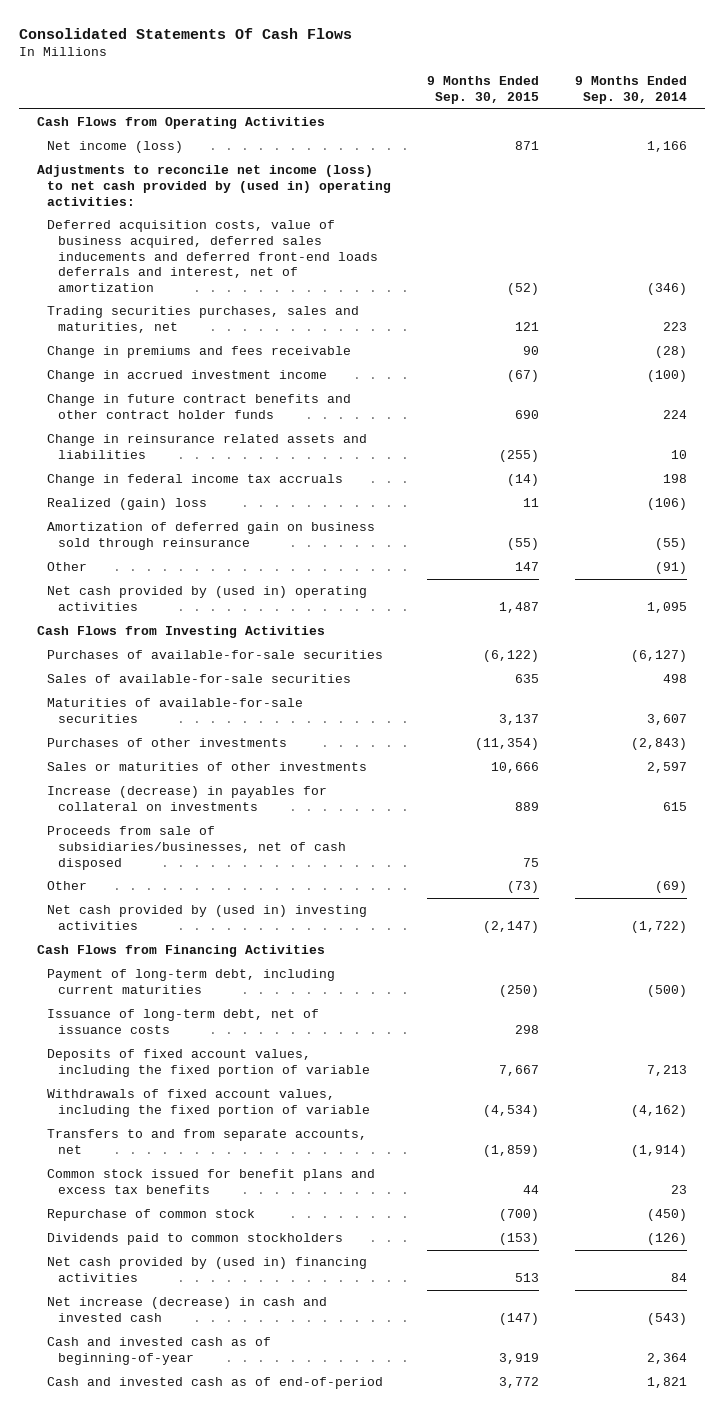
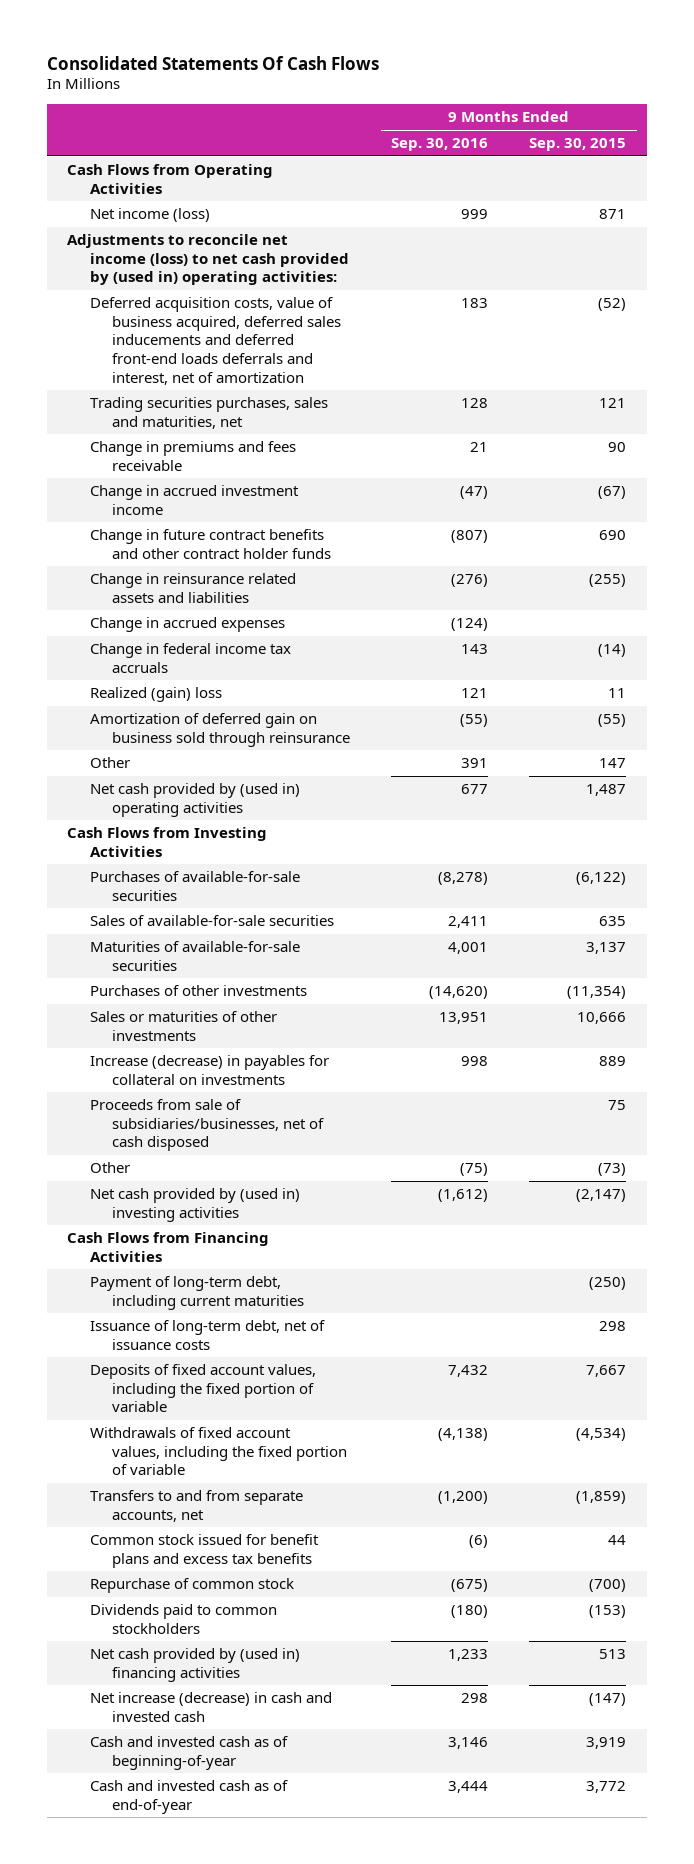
- | 9 Months Ended Sep. 30, 2015 | 9 Months Ended Sep. 30, 2014
+ | 9 Months Ended Sep. 30, 2016 | 9 Months Ended Sep. 30, 2015
+ Change in accrued expenses | (124) |
- Cash and invested cash as of end-of-period | 3,772 | 1,821
+ Cash and invested cash as of end-of-year | 3,444 | 3,772

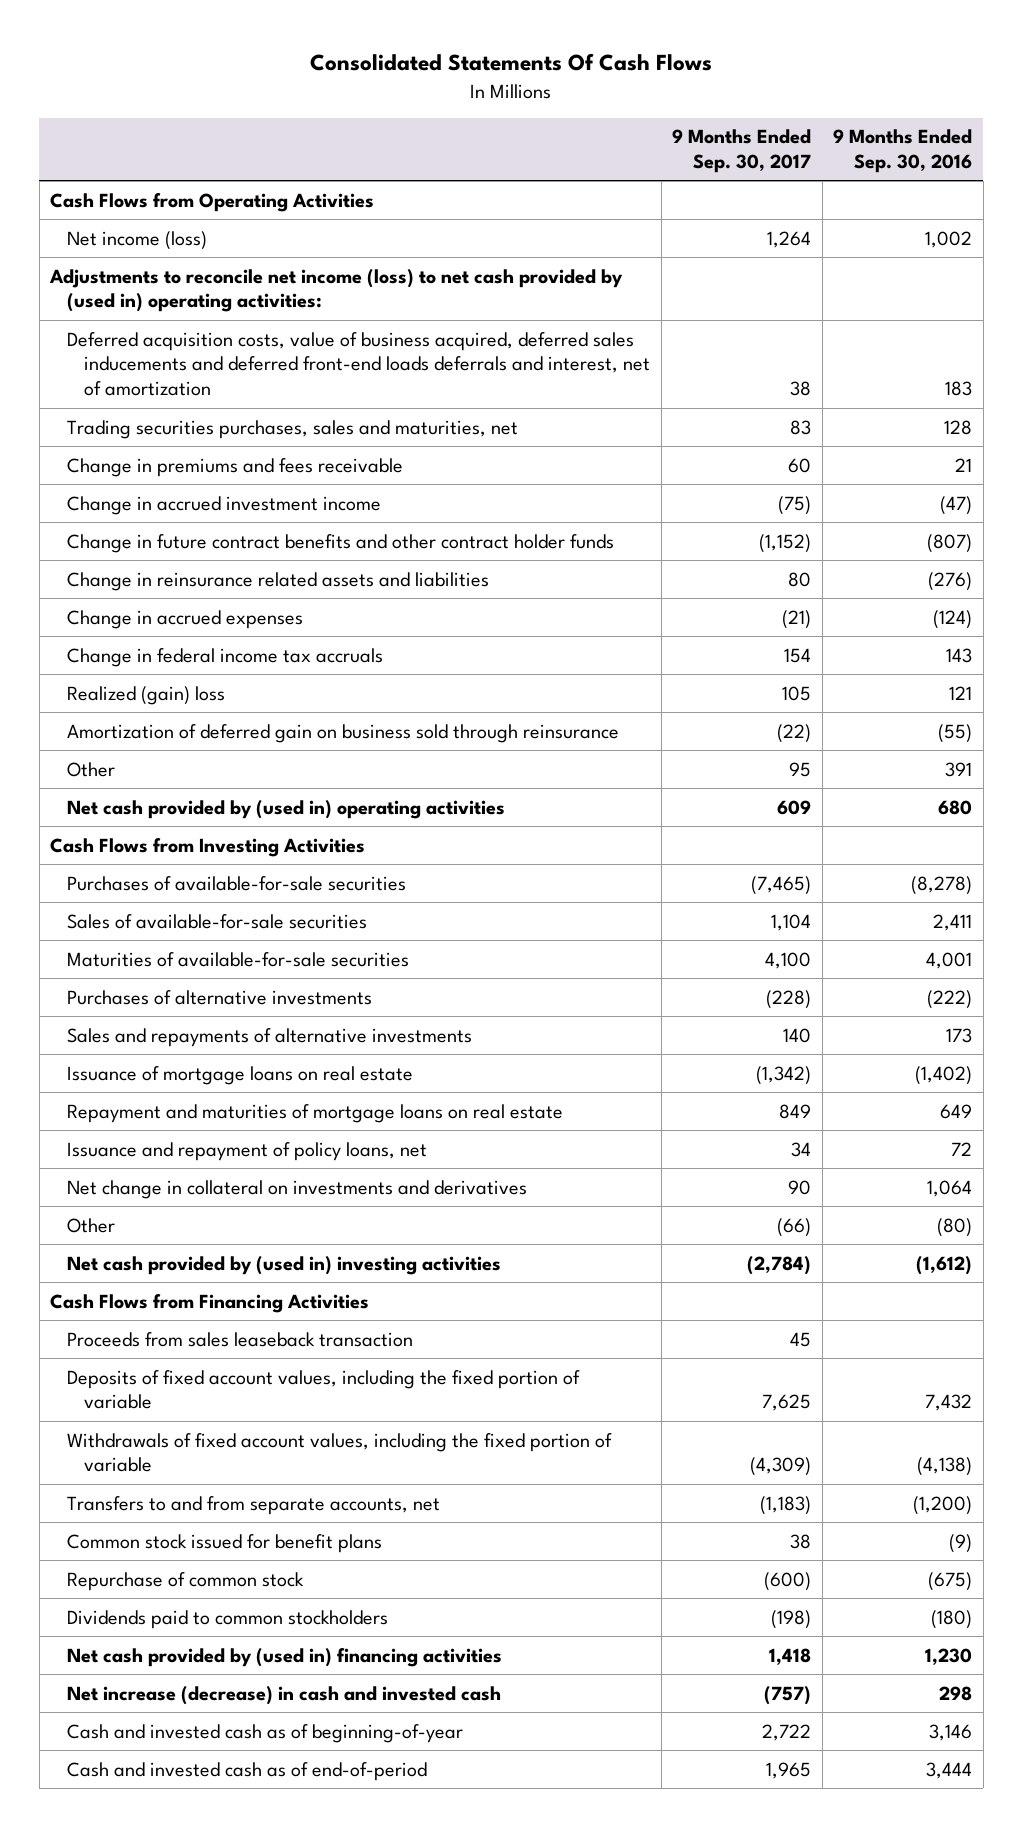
- | 9 Months Ended Sep. 30, 2016 | 9 Months Ended Sep. 30, 2015
+ | 9 Months Ended Sep. 30, 2017 | 9 Months Ended Sep. 30, 2016
- Net income (loss) | 999 | 871
+ Net income (loss) | 1,264 | 1,002
- Net cash provided by (used in) operating activities | 677 | 1,487
+ Net cash provided by (used in) operating activities | 609 | 680
- Purchases of other investments | (14,620) | (11,354)
- Sales or maturities of other investments | 13,951 | 10,666
- Increase (decrease) in payables for collateral on investments | 998 | 889
- Proceeds from sale of subsidiaries/businesses, net of cash disposed | | 75
- Other | (75) | (73)
+ Purchases of alternative investments | (228) | (222)
+ Sales and repayments of alternative investments | 140 | 173
+ Issuance of mortgage loans on real estate | (1,342) | (1,402)
+ Repayment and maturities of mortgage loans on real estate | 849 | 649
+ Issuance and repayment of policy loans, net | 34 | 72
+ Net change in collateral on investments and derivatives | 90 | 1,064
+ Other | (66) | (80)
- Payment of long-term debt, including current maturities | | (250)
- Issuance of long-term debt, net of issuance costs | | 298
+ Proceeds from sales leaseback transaction | 45 |
- Common stock issued for benefit plans and excess tax benefits | (6) | 44
+ Common stock issued for benefit plans | 38 | (9)
- Net cash provided by (used in) financing activities | 1,233 | 513
+ Net cash provided by (used in) financing activities | 1,418 | 1,230
- Cash and invested cash as of end-of-year | 3,444 | 3,772
+ Cash and invested cash as of end-of-period | 1,965 | 3,444

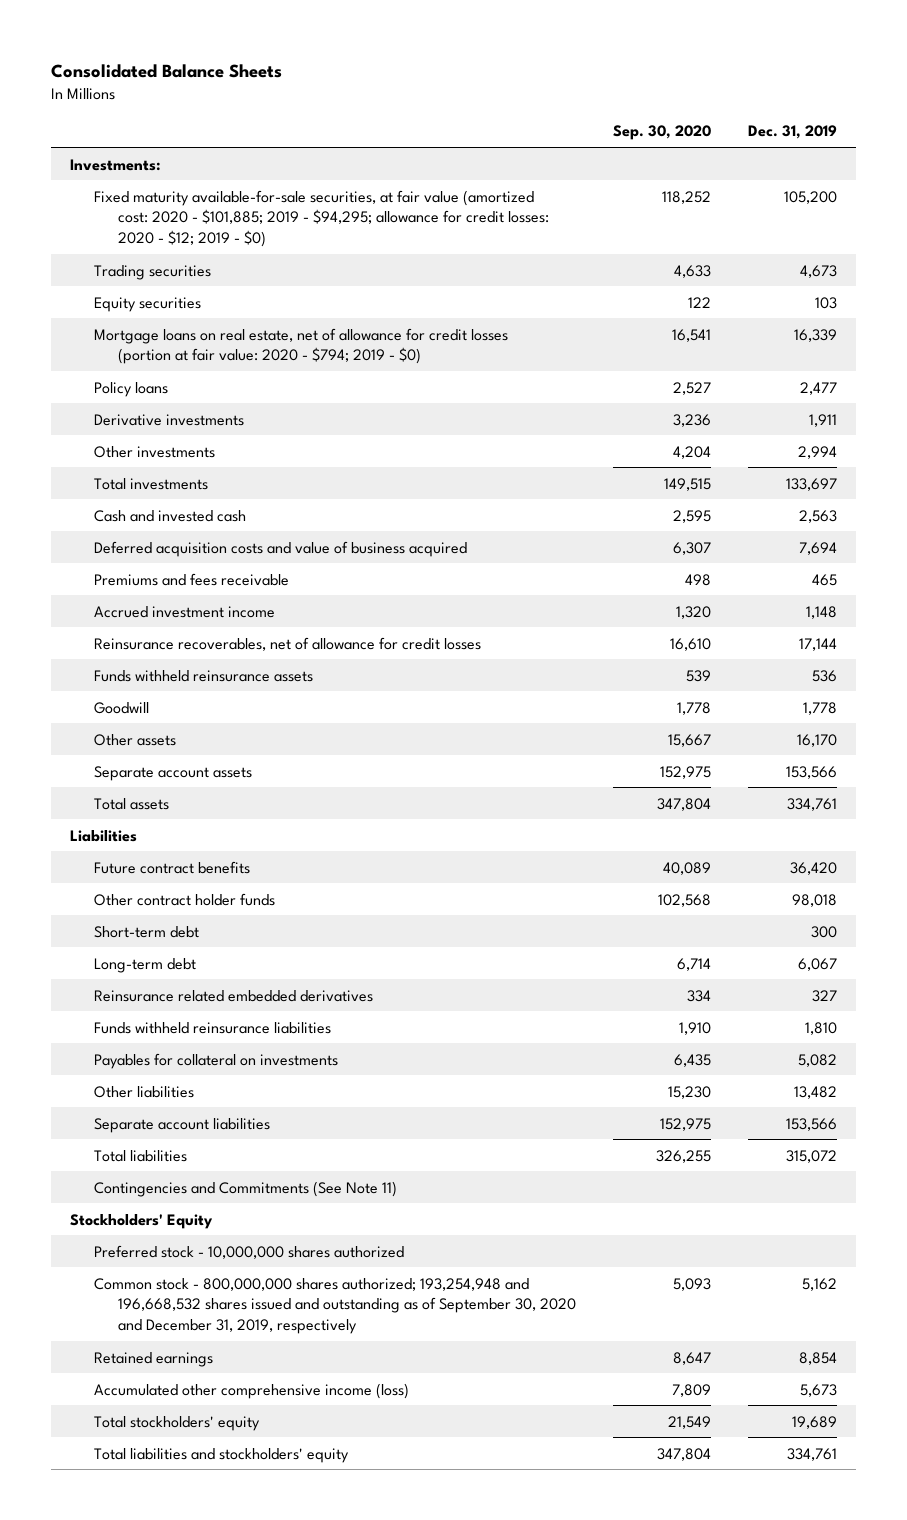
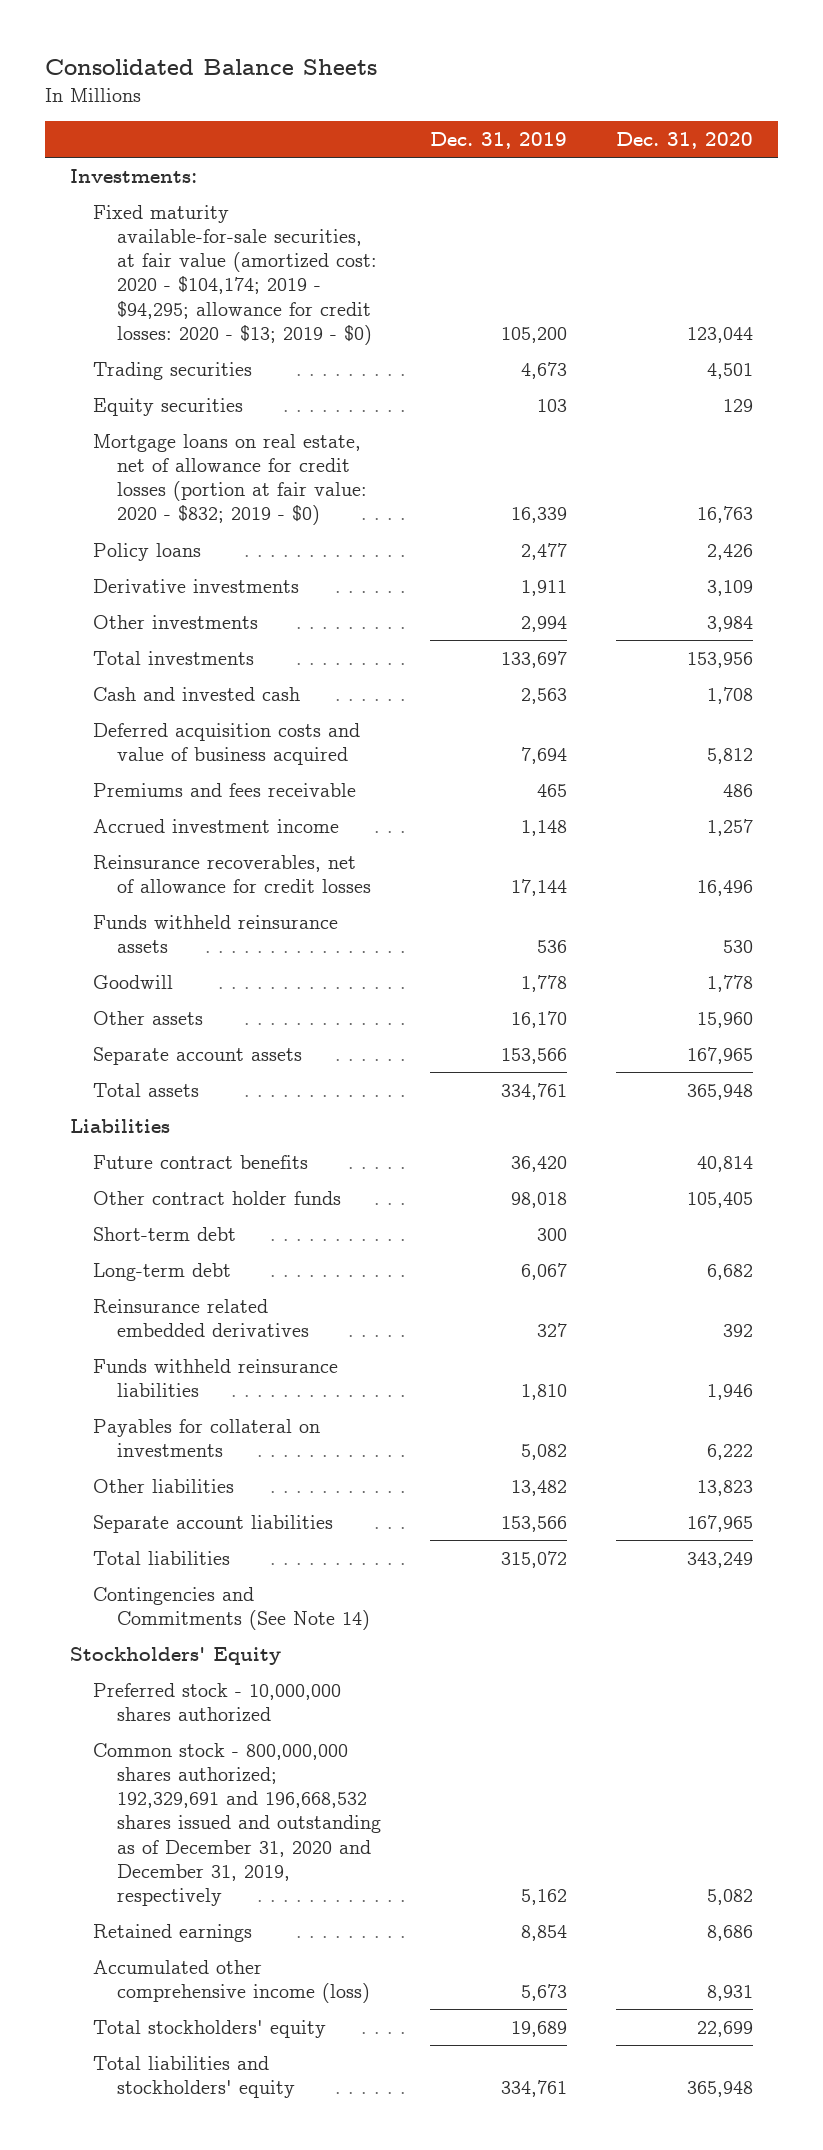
- | Sep. 30, 2020 | Dec. 31, 2019
+ | Dec. 31, 2019 | Dec. 31, 2020
- Fixed maturity available-for-sale securities, at fair value (amortized cost: 2020 - $101,885; 2019 - $94,295; allowance for credit losses: 2020 - $12; 2019 - $0) | 118,252 | 105,200
+ Fixed maturity available-for-sale securities, at fair value (amortized cost: 2020 - $104,174; 2019 - $94,295; allowance for credit losses: 2020 - $13; 2019 - $0) | 105,200 | 123,044
- Mortgage loans on real estate, net of allowance for credit losses (portion at fair value: 2020 - $794; 2019 - $0) | 16,541 | 16,339
+ Mortgage loans on real estate, net of allowance for credit losses (portion at fair value: 2020 - $832; 2019 - $0) | 16,339 | 16,763
- Contingencies and Commitments (See Note 11)
+ Contingencies and Commitments (See Note 14)
- Common stock - 800,000,000 shares authorized; 193,254,948 and 196,668,532 shares issued and outstanding as of September 30, 2020 and December 31, 2019, respectively | 5,093 | 5,162
+ Common stock - 800,000,000 shares authorized; 192,329,691 and 196,668,532 shares issued and outstanding as of December 31, 2020 and December 31, 2019, respectively | 5,162 | 5,082

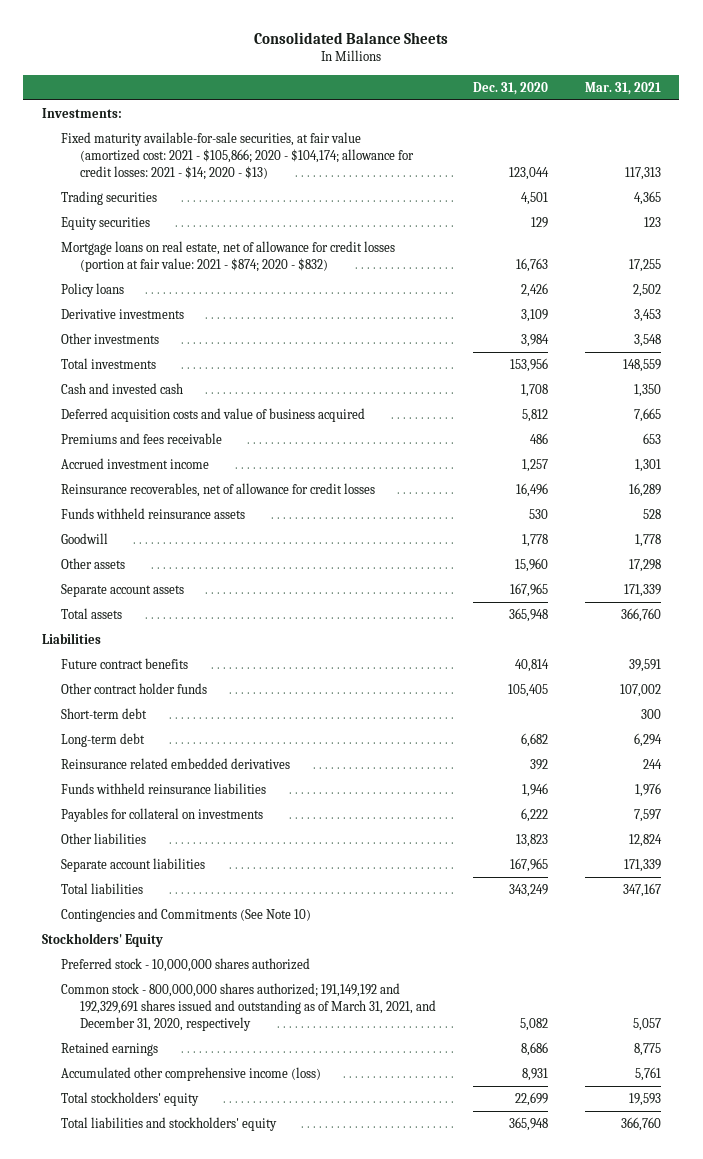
- | Dec. 31, 2019 | Dec. 31, 2020
+ | Dec. 31, 2020 | Mar. 31, 2021
- Fixed maturity available-for-sale securities, at fair value (amortized cost: 2020 - $104,174; 2019 - $94,295; allowance for credit losses: 2020 - $13; 2019 - $0) | 105,200 | 123,044
+ Fixed maturity available-for-sale securities, at fair value (amortized cost: 2021 - $105,866; 2020 - $104,174; allowance for credit losses: 2021 - $14; 2020 - $13) | 123,044 | 117,313
- Mortgage loans on real estate, net of allowance for credit losses (portion at fair value: 2020 - $832; 2019 - $0) | 16,339 | 16,763
+ Mortgage loans on real estate, net of allowance for credit losses (portion at fair value: 2021 - $874; 2020 - $832) | 16,763 | 17,255
- Contingencies and Commitments (See Note 14)
+ Contingencies and Commitments (See Note 10)
- Common stock - 800,000,000 shares authorized; 192,329,691 and 196,668,532 shares issued and outstanding as of December 31, 2020 and December 31, 2019, respectively | 5,162 | 5,082
+ Common stock - 800,000,000 shares authorized; 191,149,192 and 192,329,691 shares issued and outstanding as of March 31, 2021, and December 31, 2020, respectively | 5,082 | 5,057

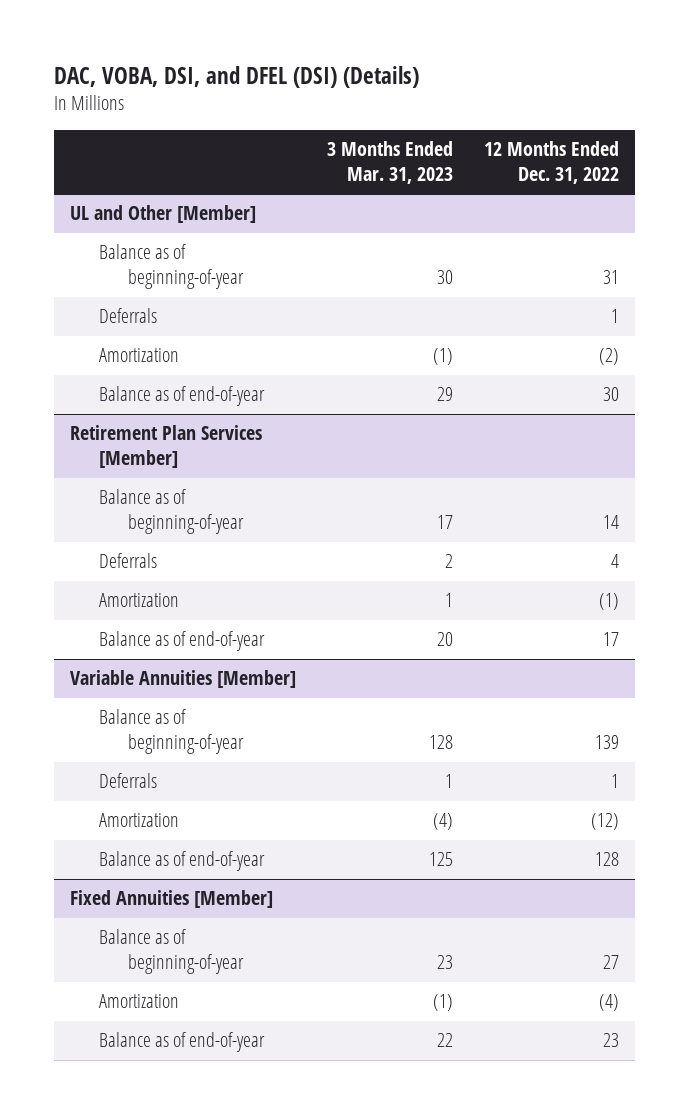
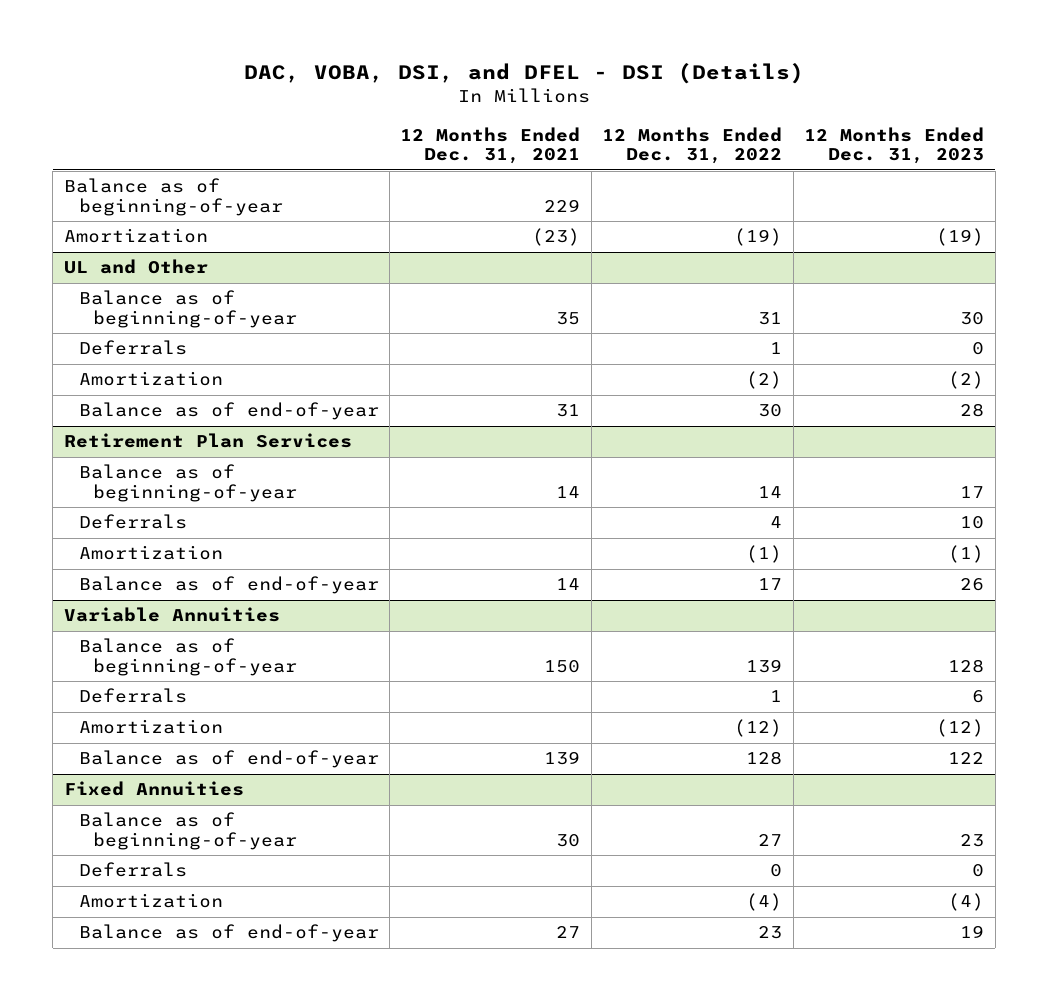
- DAC, VOBA, DSI, and DFEL (DSI) (Details)
+ DAC, VOBA, DSI, and DFEL - DSI (Details)
- | 3 Months Ended Mar. 31, 2023 | 12 Months Ended Dec. 31, 2022
+ | 12 Months Ended Dec. 31, 2021 | 12 Months Ended Dec. 31, 2022 | 12 Months Ended Dec. 31, 2023
- UL and Other [Member]
+ Balance as of beginning-of-year | 229 | |
+ Amortization | (23) | (19) | (19)
+ UL and Other
- Retirement Plan Services [Member]
+ Retirement Plan Services
- Variable Annuities [Member]
+ Variable Annuities
- Fixed Annuities [Member]
+ Fixed Annuities
+ Deferrals | | 0 | 0

